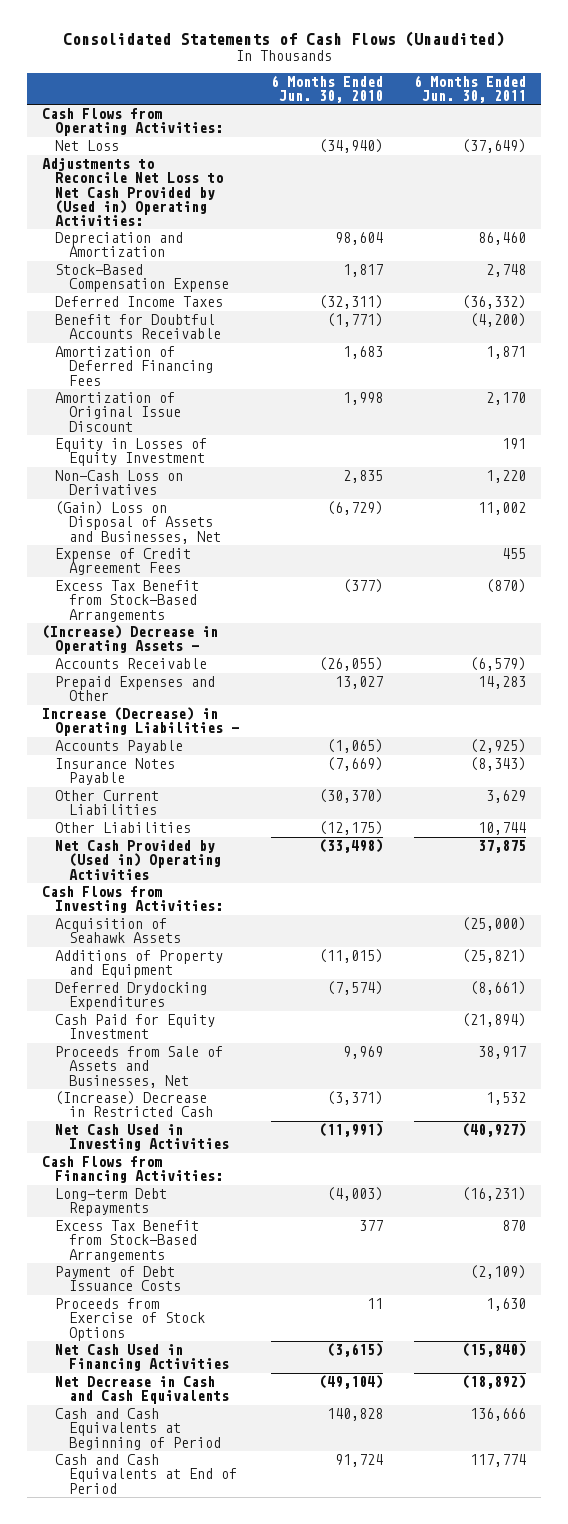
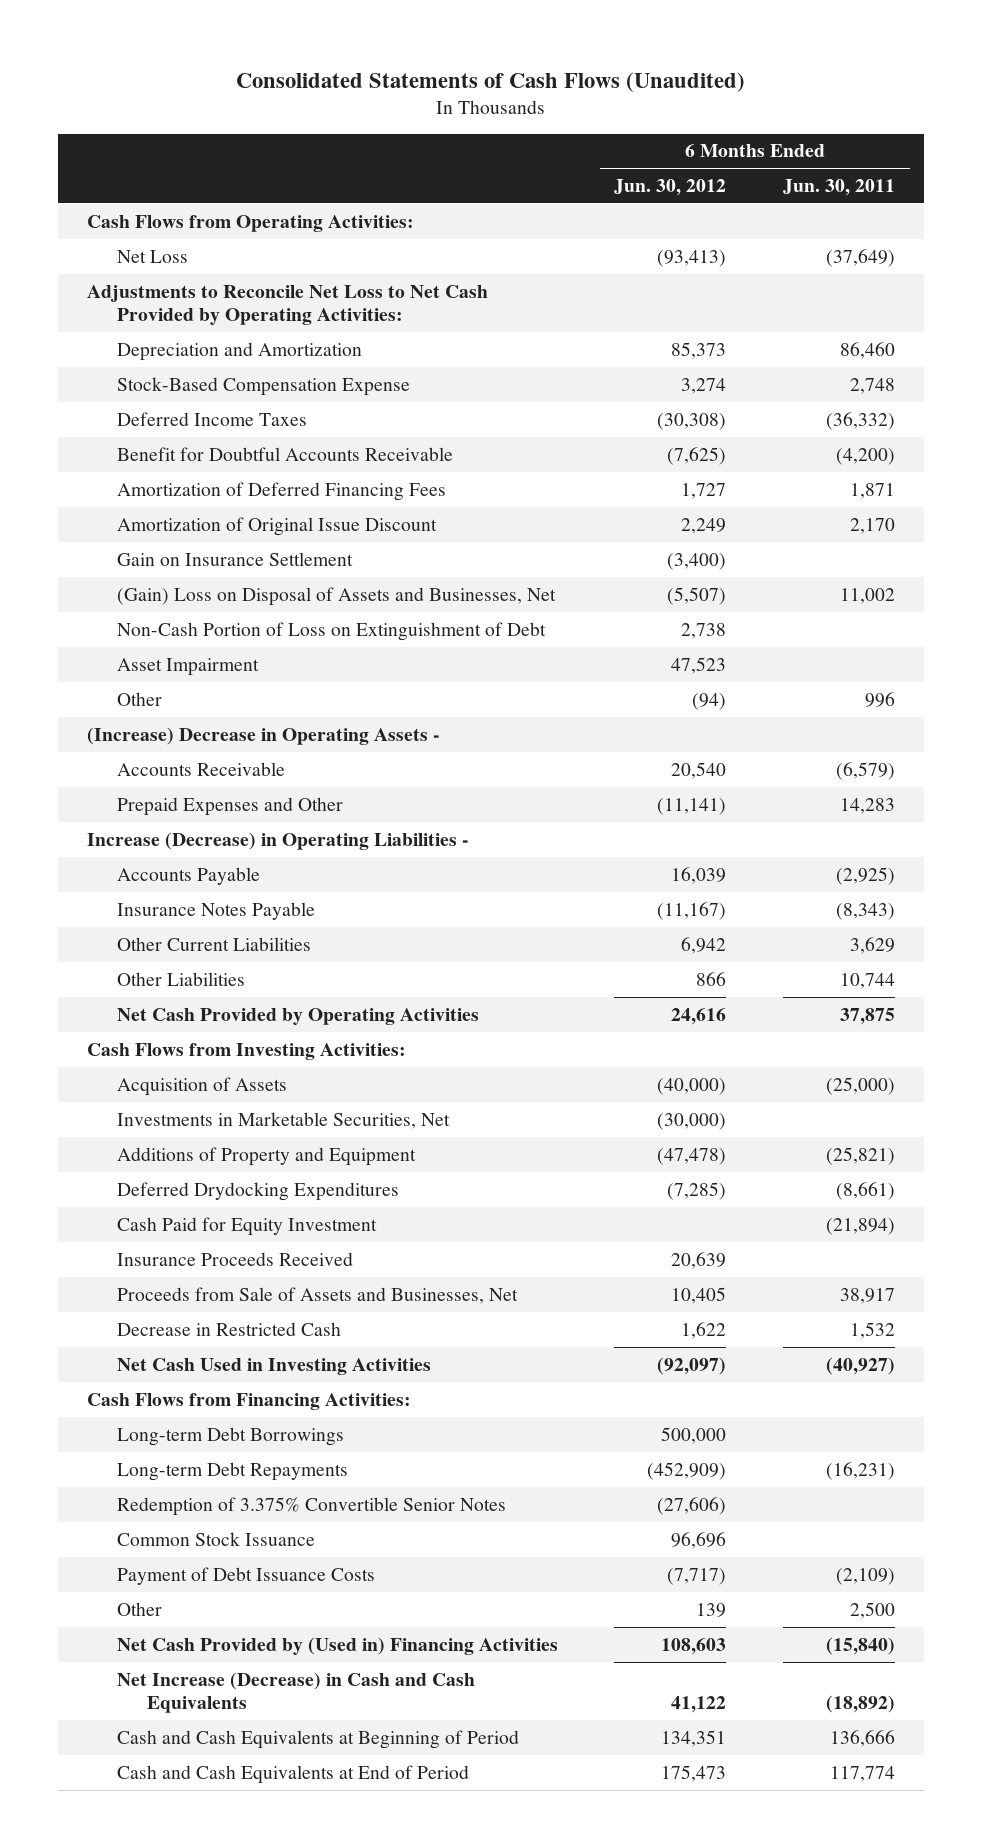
- | 6 Months Ended Jun. 30, 2010 | 6 Months Ended Jun. 30, 2011
+ | 6 Months Ended Jun. 30, 2012 | 6 Months Ended Jun. 30, 2011
- Adjustments to Reconcile Net Loss to Net Cash Provided by (Used in) Operating Activities:
+ Adjustments to Reconcile Net Loss to Net Cash Provided by Operating Activities:
- Equity in Losses of Equity Investment | | 191
- Non-Cash Loss on Derivatives | 2,835 | 1,220
+ Gain on Insurance Settlement | (3,400) |
- Expense of Credit Agreement Fees | | 455
- Excess Tax Benefit from Stock-Based Arrangements | (377) | (870)
+ Non-Cash Portion of Loss on Extinguishment of Debt | 2,738 |
+ Asset Impairment | 47,523 |
+ Other | (94) | 996
- Net Cash Provided by (Used in) Operating Activities | (33,498) | 37,875
+ Net Cash Provided by Operating Activities | 24,616 | 37,875
- Acquisition of Seahawk Assets | | (25,000)
+ Acquisition of Assets | (40,000) | (25,000)
+ Investments in Marketable Securities, Net | (30,000) |
+ Insurance Proceeds Received | 20,639 |
- (Increase) Decrease in Restricted Cash | (3,371) | 1,532
+ Decrease in Restricted Cash | 1,622 | 1,532
+ Long-term Debt Borrowings | 500,000 |
- Excess Tax Benefit from Stock-Based Arrangements | 377 | 870
+ Redemption of 3.375% Convertible Senior Notes | (27,606) |
+ Common Stock Issuance | 96,696 |
- Proceeds from Exercise of Stock Options | 11 | 1,630
- Net Cash Used in Financing Activities | (3,615) | (15,840)
- Net Decrease in Cash and Cash Equivalents | (49,104) | (18,892)
+ Other | 139 | 2,500
+ Net Cash Provided by (Used in) Financing Activities | 108,603 | (15,840)
+ Net Increase (Decrease) in Cash and Cash Equivalents | 41,122 | (18,892)

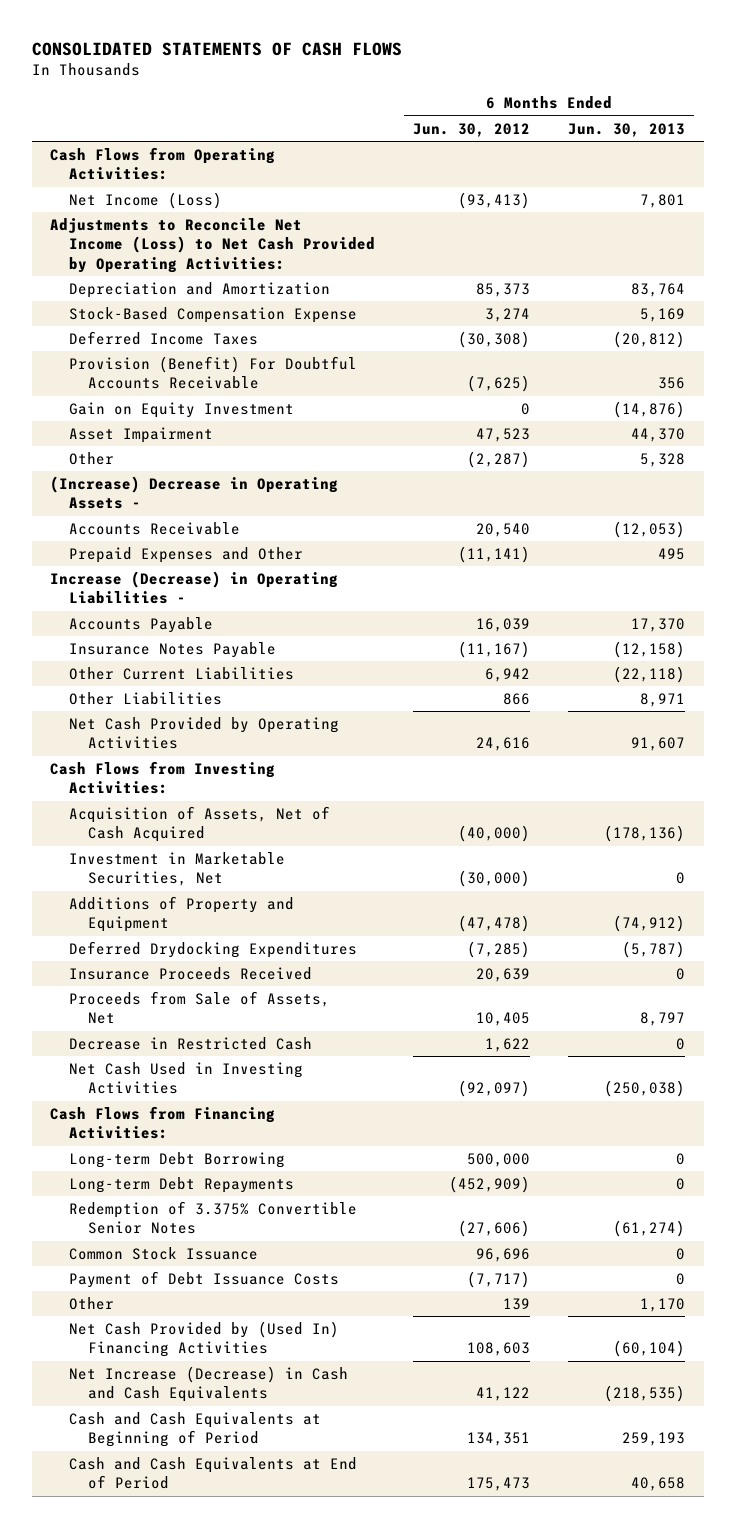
- Consolidated Statements of Cash Flows (Unaudited)
+ CONSOLIDATED STATEMENTS OF CASH FLOWS
- | 6 Months Ended Jun. 30, 2012 | 6 Months Ended Jun. 30, 2011
+ | 6 Months Ended Jun. 30, 2012 | 6 Months Ended Jun. 30, 2013
- Net Loss | (93,413) | (37,649)
- Adjustments to Reconcile Net Loss to Net Cash Provided by Operating Activities:
+ Net Income (Loss) | (93,413) | 7,801
+ Adjustments to Reconcile Net Income (Loss) to Net Cash Provided by Operating Activities:
- Benefit for Doubtful Accounts Receivable | (7,625) | (4,200)
- Amortization of Deferred Financing Fees | 1,727 | 1,871
- Amortization of Original Issue Discount | 2,249 | 2,170
- Gain on Insurance Settlement | (3,400) |
- (Gain) Loss on Disposal of Assets and Businesses, Net | (5,507) | 11,002
- Non-Cash Portion of Loss on Extinguishment of Debt | 2,738 |
+ Provision (Benefit) For Doubtful Accounts Receivable | (7,625) | 356
+ Gain on Equity Investment | 0 | (14,876)
- Other | (94) | 996
+ Other | (2,287) | 5,328
- Acquisition of Assets | (40,000) | (25,000)
- Investments in Marketable Securities, Net | (30,000) |
+ Acquisition of Assets, Net of Cash Acquired | (40,000) | (178,136)
+ Investment in Marketable Securities, Net | (30,000) | 0
- Cash Paid for Equity Investment | | (21,894)
- Proceeds from Sale of Assets and Businesses, Net | 10,405 | 38,917
+ Proceeds from Sale of Assets, Net | 10,405 | 8,797
- Long-term Debt Borrowings | 500,000 |
+ Long-term Debt Borrowing | 500,000 | 0
- Net Cash Provided by (Used in) Financing Activities | 108,603 | (15,840)
+ Net Cash Provided by (Used In) Financing Activities | 108,603 | (60,104)

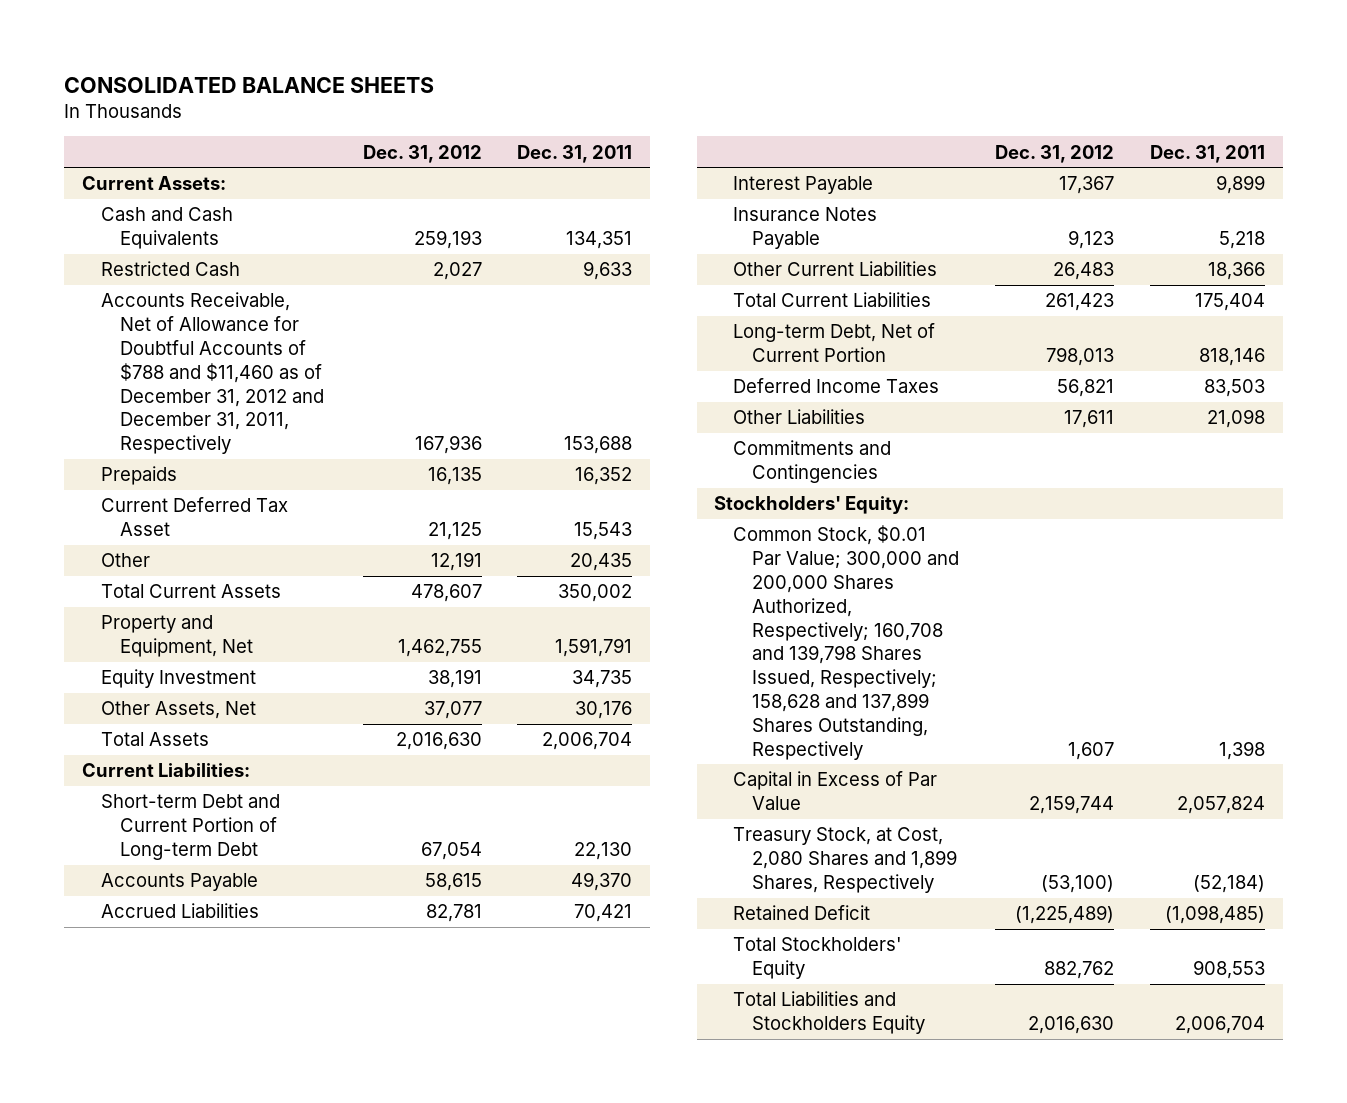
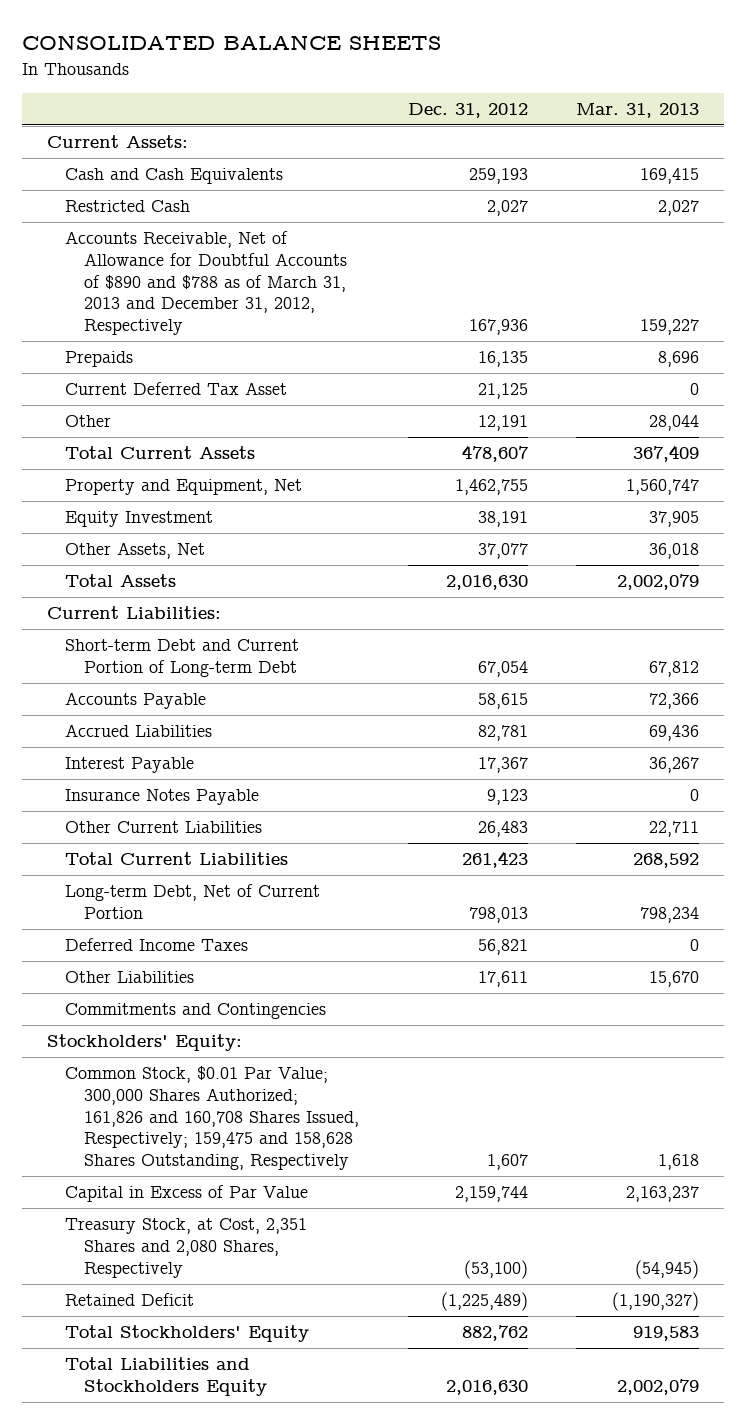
- | Dec. 31, 2012 | Dec. 31, 2011
+ | Dec. 31, 2012 | Mar. 31, 2013
- Accounts Receivable, Net of Allowance for Doubtful Accounts of $788 and $11,460 as of December 31, 2012 and December 31, 2011, Respectively | 167,936 | 153,688
+ Accounts Receivable, Net of Allowance for Doubtful Accounts of $890 and $788 as of March 31, 2013 and December 31, 2012, Respectively | 167,936 | 159,227
- Common Stock, $0.01 Par Value; 300,000 and 200,000 Shares Authorized, Respectively; 160,708 and 139,798 Shares Issued, Respectively; 158,628 and 137,899 Shares Outstanding, Respectively | 1,607 | 1,398
+ Common Stock, $0.01 Par Value; 300,000 Shares Authorized; 161,826 and 160,708 Shares Issued, Respectively; 159,475 and 158,628 Shares Outstanding, Respectively | 1,607 | 1,618
- Treasury Stock, at Cost, 2,080 Shares and 1,899 Shares, Respectively | (53,100) | (52,184)
+ Treasury Stock, at Cost, 2,351 Shares and 2,080 Shares, Respectively | (53,100) | (54,945)

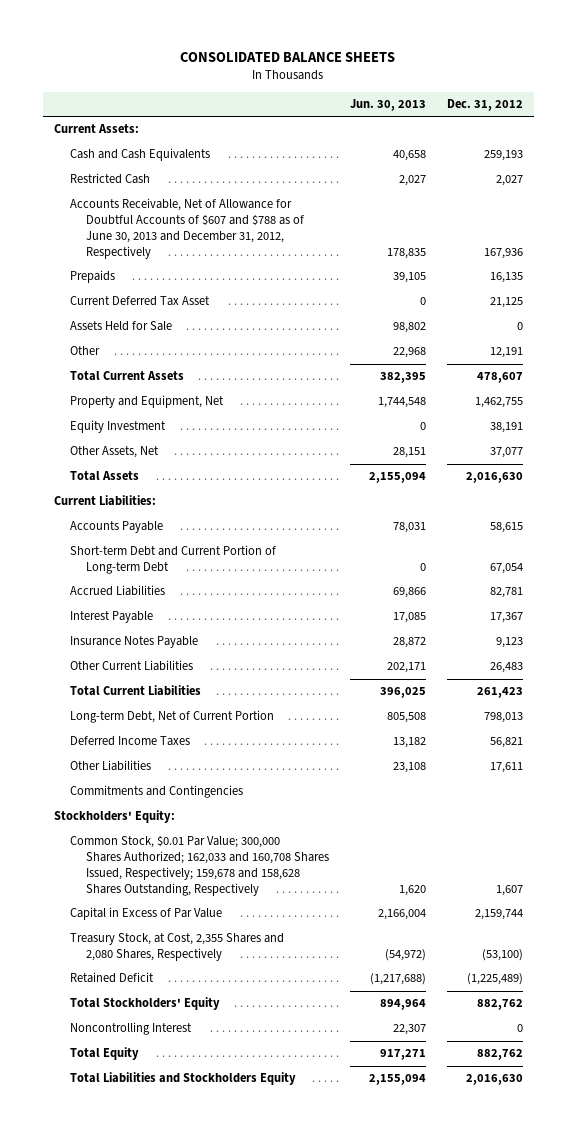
- | Dec. 31, 2012 | Mar. 31, 2013
+ | Jun. 30, 2013 | Dec. 31, 2012
- Accounts Receivable, Net of Allowance for Doubtful Accounts of $890 and $788 as of March 31, 2013 and December 31, 2012, Respectively | 167,936 | 159,227
+ Accounts Receivable, Net of Allowance for Doubtful Accounts of $607 and $788 as of June 30, 2013 and December 31, 2012, Respectively | 178,835 | 167,936
+ Assets Held for Sale | 98,802 | 0
moved down: Short-term Debt and Current Portion of Long-term Debt | 0 | 67,054
- Common Stock, $0.01 Par Value; 300,000 Shares Authorized; 161,826 and 160,708 Shares Issued, Respectively; 159,475 and 158,628 Shares Outstanding, Respectively | 1,607 | 1,618
+ Common Stock, $0.01 Par Value; 300,000 Shares Authorized; 162,033 and 160,708 Shares Issued, Respectively; 159,678 and 158,628 Shares Outstanding, Respectively | 1,620 | 1,607
- Treasury Stock, at Cost, 2,351 Shares and 2,080 Shares, Respectively | (53,100) | (54,945)
+ Treasury Stock, at Cost, 2,355 Shares and 2,080 Shares, Respectively | (54,972) | (53,100)
+ Noncontrolling Interest | 22,307 | 0
+ Total Equity | 917,271 | 882,762

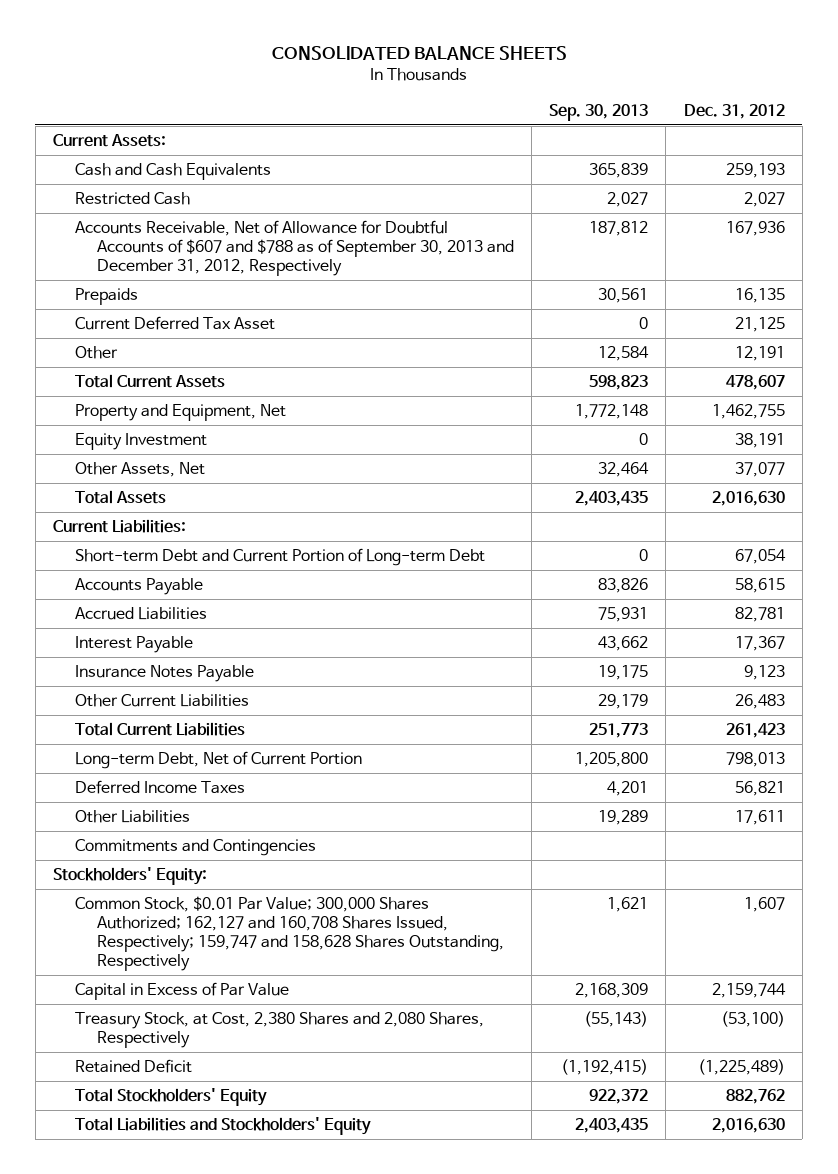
- | Jun. 30, 2013 | Dec. 31, 2012
+ | Sep. 30, 2013 | Dec. 31, 2012
- Accounts Receivable, Net of Allowance for Doubtful Accounts of $607 and $788 as of June 30, 2013 and December 31, 2012, Respectively | 178,835 | 167,936
+ Accounts Receivable, Net of Allowance for Doubtful Accounts of $607 and $788 as of September 30, 2013 and December 31, 2012, Respectively | 187,812 | 167,936
- Assets Held for Sale | 98,802 | 0
moved down: Accounts Payable | 83,826 | 58,615
- Common Stock, $0.01 Par Value; 300,000 Shares Authorized; 162,033 and 160,708 Shares Issued, Respectively; 159,678 and 158,628 Shares Outstanding, Respectively | 1,620 | 1,607
+ Common Stock, $0.01 Par Value; 300,000 Shares Authorized; 162,127 and 160,708 Shares Issued, Respectively; 159,747 and 158,628 Shares Outstanding, Respectively | 1,621 | 1,607
- Treasury Stock, at Cost, 2,355 Shares and 2,080 Shares, Respectively | (54,972) | (53,100)
+ Treasury Stock, at Cost, 2,380 Shares and 2,080 Shares, Respectively | (55,143) | (53,100)
- Noncontrolling Interest | 22,307 | 0
- Total Equity | 917,271 | 882,762
- Total Liabilities and Stockholders Equity | 2,155,094 | 2,016,630
+ Total Liabilities and Stockholders' Equity | 2,403,435 | 2,016,630

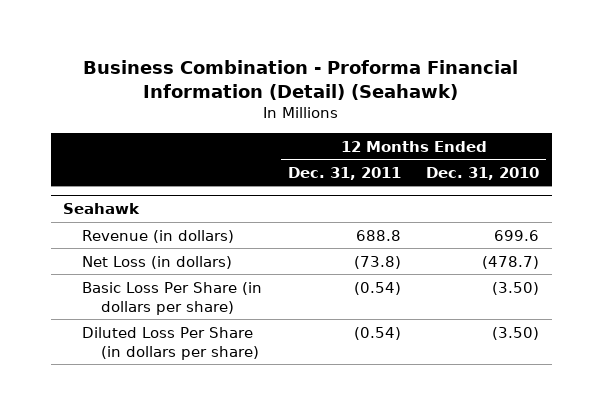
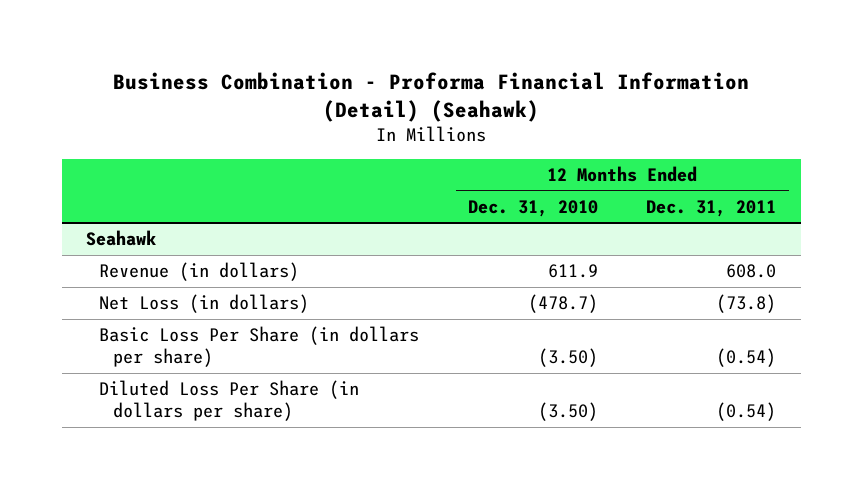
- | 12 Months Ended Dec. 31, 2011 | 12 Months Ended Dec. 31, 2010
+ | 12 Months Ended Dec. 31, 2010 | 12 Months Ended Dec. 31, 2011
@ Seahawk
- Revenue (in dollars) | 688.8 | 699.6
+ Revenue (in dollars) | 611.9 | 608.0

